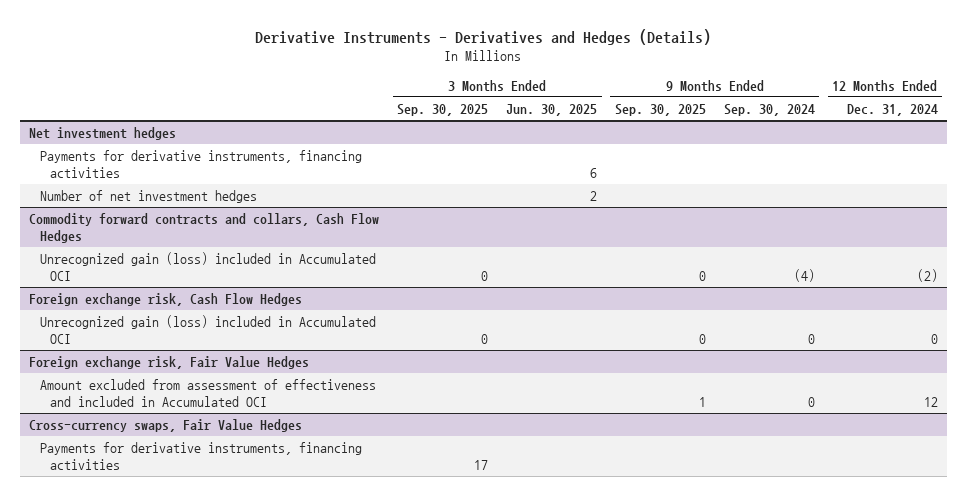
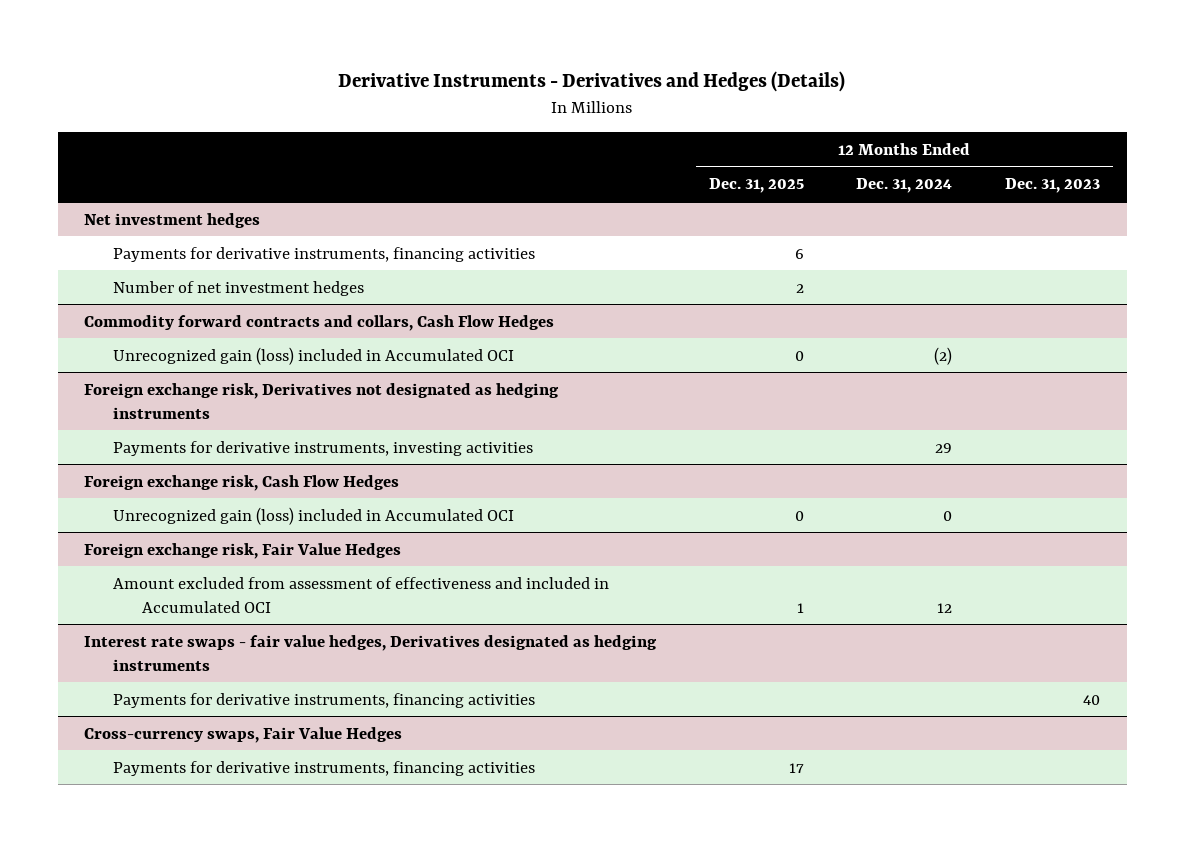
- | 3 Months Ended Sep. 30, 2025 | 3 Months Ended Jun. 30, 2025 | 9 Months Ended Sep. 30, 2025 | 9 Months Ended Sep. 30, 2024 | 12 Months Ended Dec. 31, 2024
+ | 12 Months Ended Dec. 31, 2025 | 12 Months Ended Dec. 31, 2024 | 12 Months Ended Dec. 31, 2023
+ Foreign exchange risk, Derivatives not designated as hedging instruments
+ Payments for derivative instruments, investing activities | | 29 |
+ Interest rate swaps - fair value hedges, Derivatives designated as hedging instruments
+ Payments for derivative instruments, financing activities | | | 40

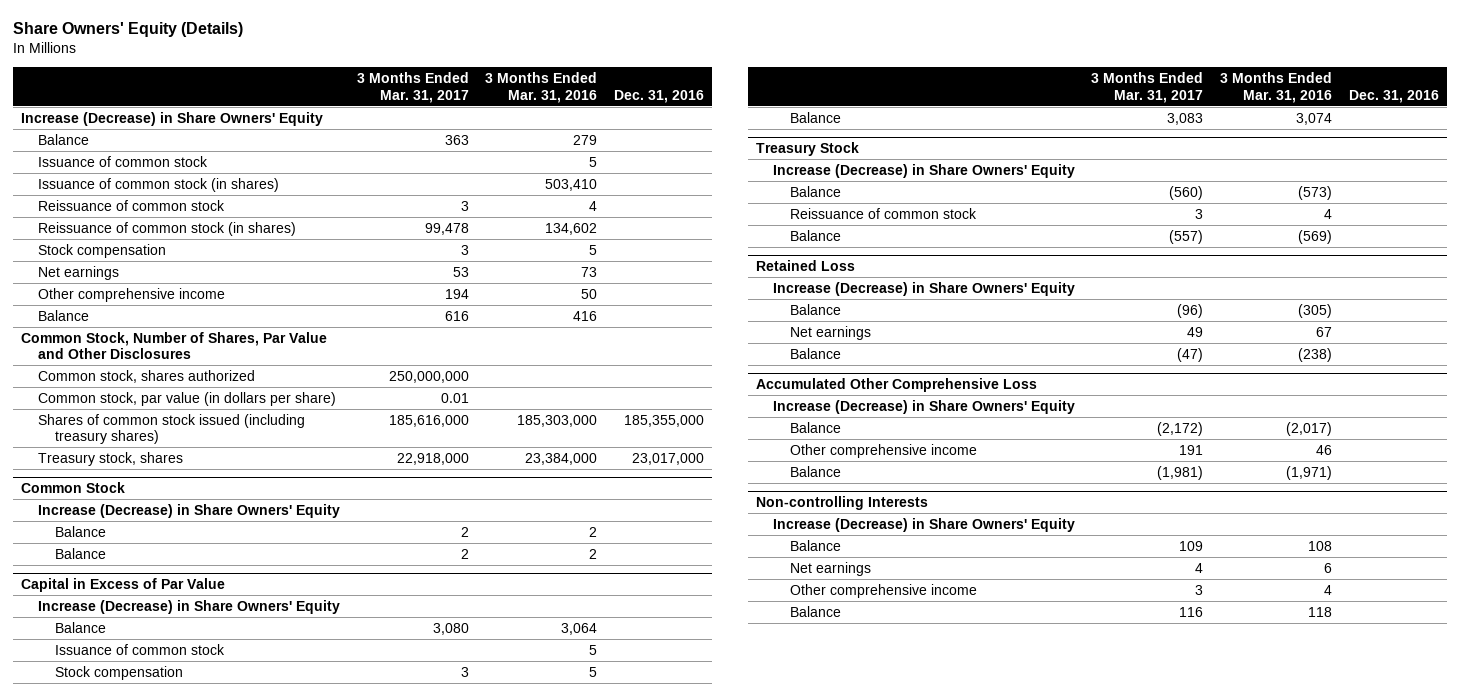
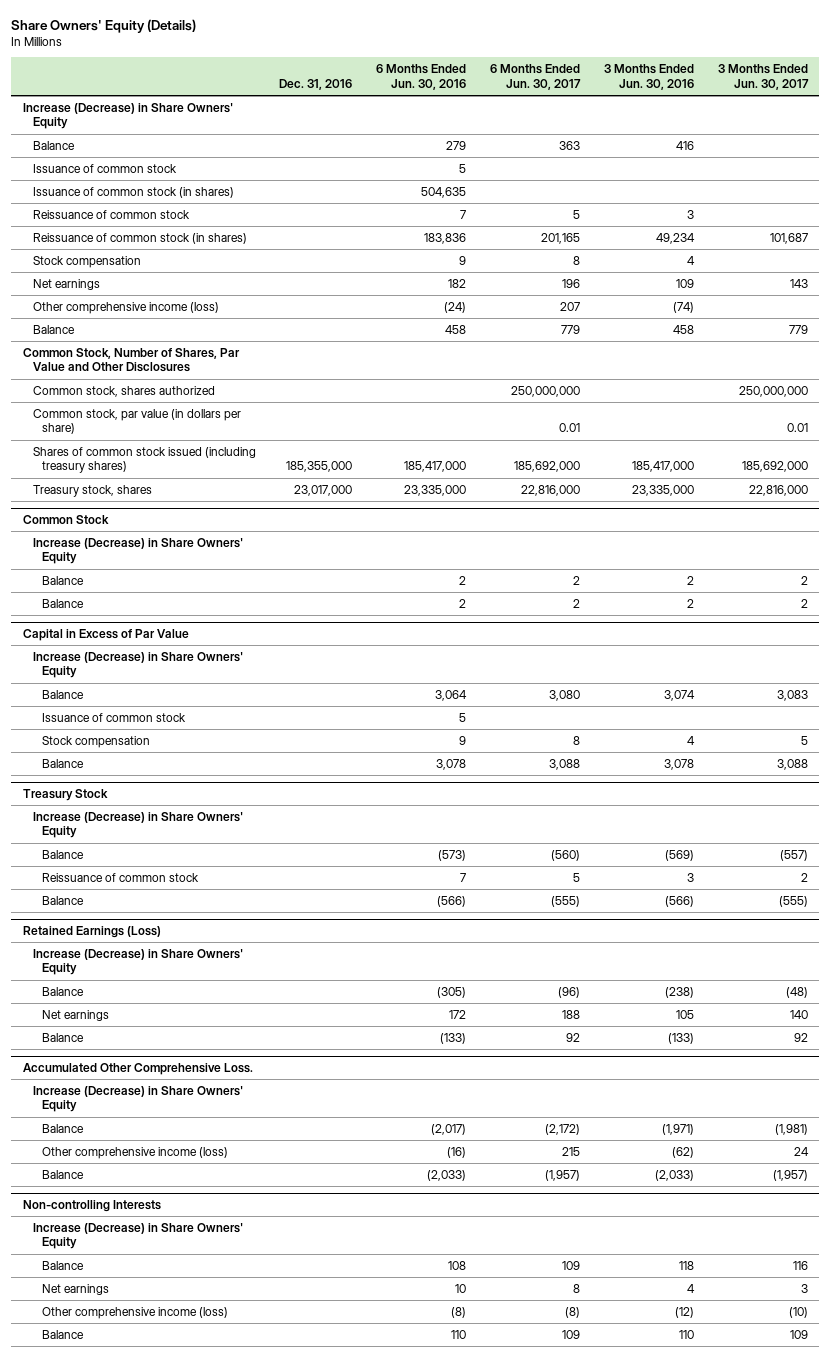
- | 3 Months Ended Mar. 31, 2017 | 3 Months Ended Mar. 31, 2016 | Dec. 31, 2016
+ | Dec. 31, 2016 | 6 Months Ended Jun. 30, 2016 | 6 Months Ended Jun. 30, 2017 | 3 Months Ended Jun. 30, 2016 | 3 Months Ended Jun. 30, 2017
- Other comprehensive income | 194 | 50 |
+ Other comprehensive income (loss) | | (24) | 207 | (74) |
- Retained Loss
+ Retained Earnings (Loss)
- Accumulated Other Comprehensive Loss
+ Accumulated Other Comprehensive Loss.
- Other comprehensive income | 191 | 46 |
+ Other comprehensive income (loss) | | (16) | 215 | (62) | 24
@ Non-controlling Interests
- Other comprehensive income | 3 | 4 |
+ Other comprehensive income (loss) | | (8) | (8) | (12) | (10)

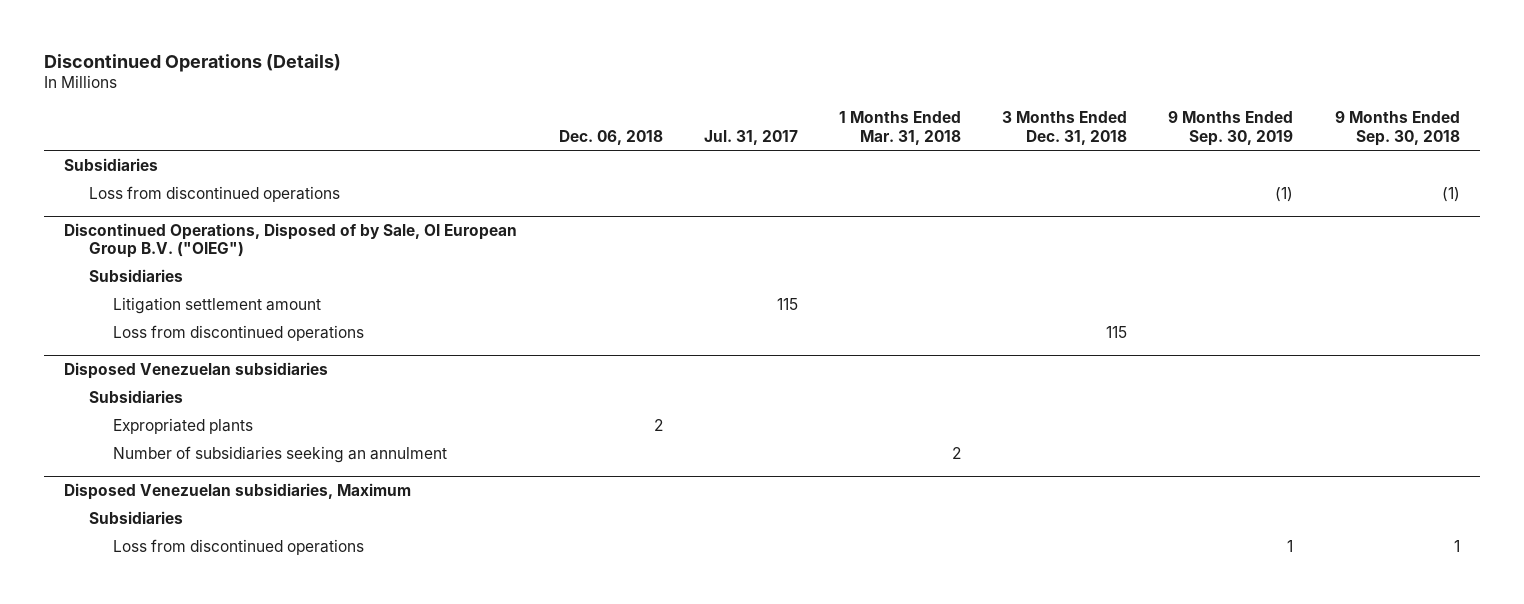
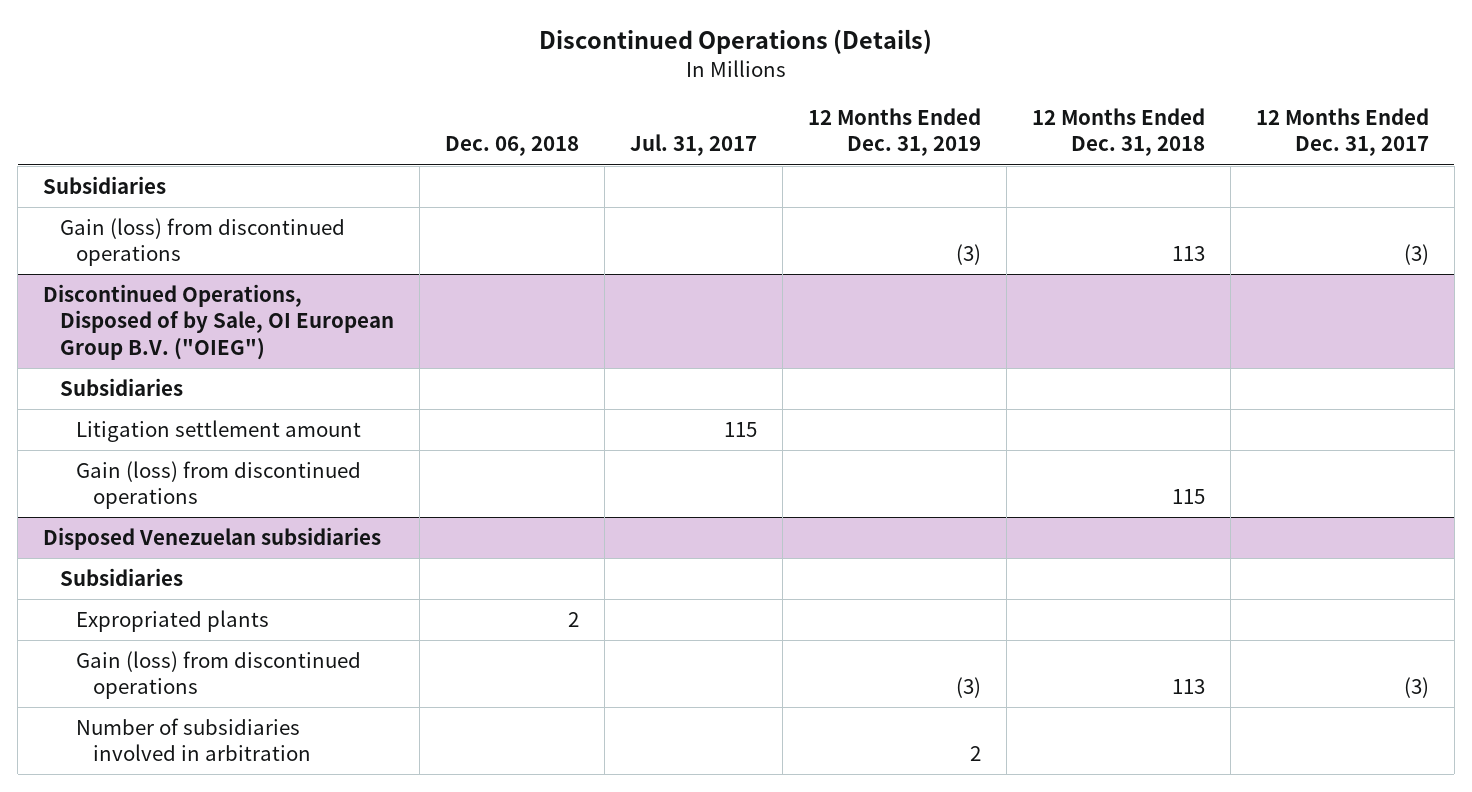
- | Dec. 06, 2018 | Jul. 31, 2017 | 1 Months Ended Mar. 31, 2018 | 3 Months Ended Dec. 31, 2018 | 9 Months Ended Sep. 30, 2019 | 9 Months Ended Sep. 30, 2018
+ | Dec. 06, 2018 | Jul. 31, 2017 | 12 Months Ended Dec. 31, 2019 | 12 Months Ended Dec. 31, 2018 | 12 Months Ended Dec. 31, 2017
- Loss from discontinued operations | | | | | (1) | (1)
+ Gain (loss) from discontinued operations | | | (3) | 113 | (3)
@ Discontinued Operations, Disposed of by Sale, OI European Group B.V. ("OIEG")
- Loss from discontinued operations | | | | 115 | |
+ Gain (loss) from discontinued operations | | | | 115 |
@ Disposed Venezuelan subsidiaries
- Number of subsidiaries seeking an annulment | | | 2 | | |
- Disposed Venezuelan subsidiaries, Maximum
- Subsidiaries
- Loss from discontinued operations | | | | | 1 | 1
@ Disposed Venezuelan subsidiaries
+ Gain (loss) from discontinued operations | | | (3) | 113 | (3)
+ Number of subsidiaries involved in arbitration | | | 2 | |

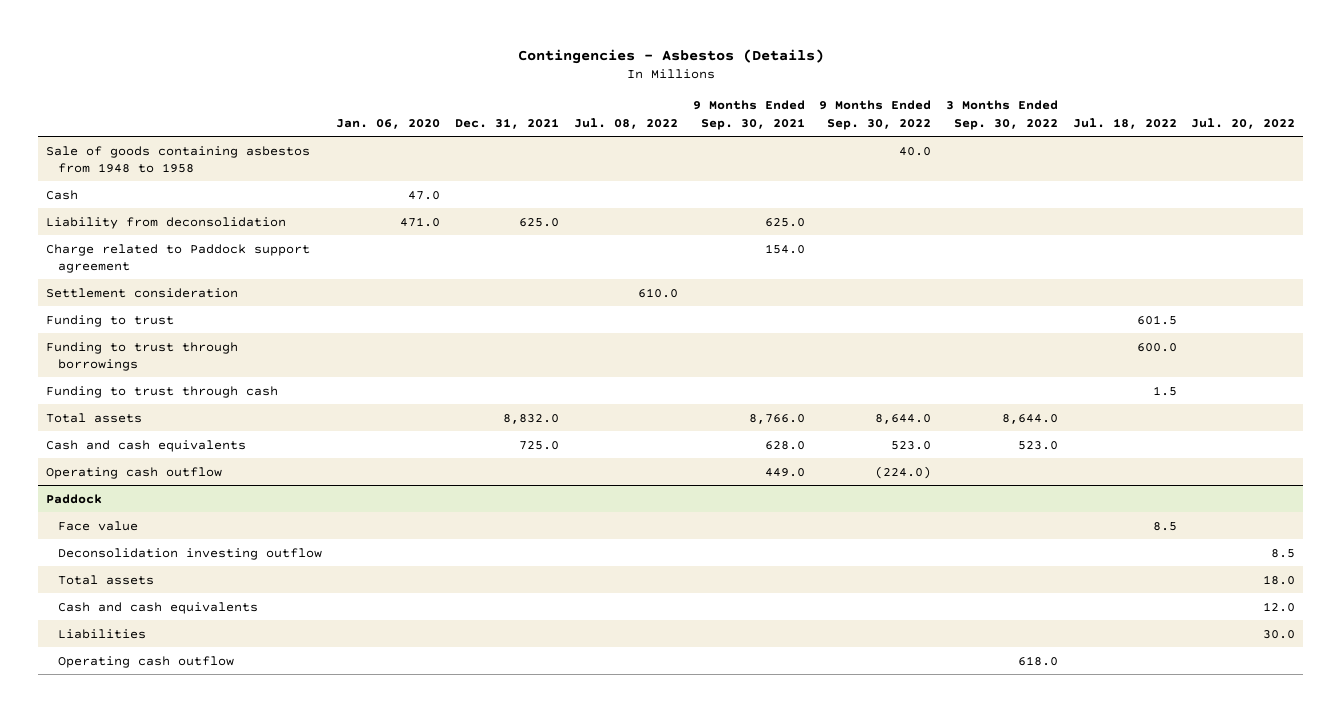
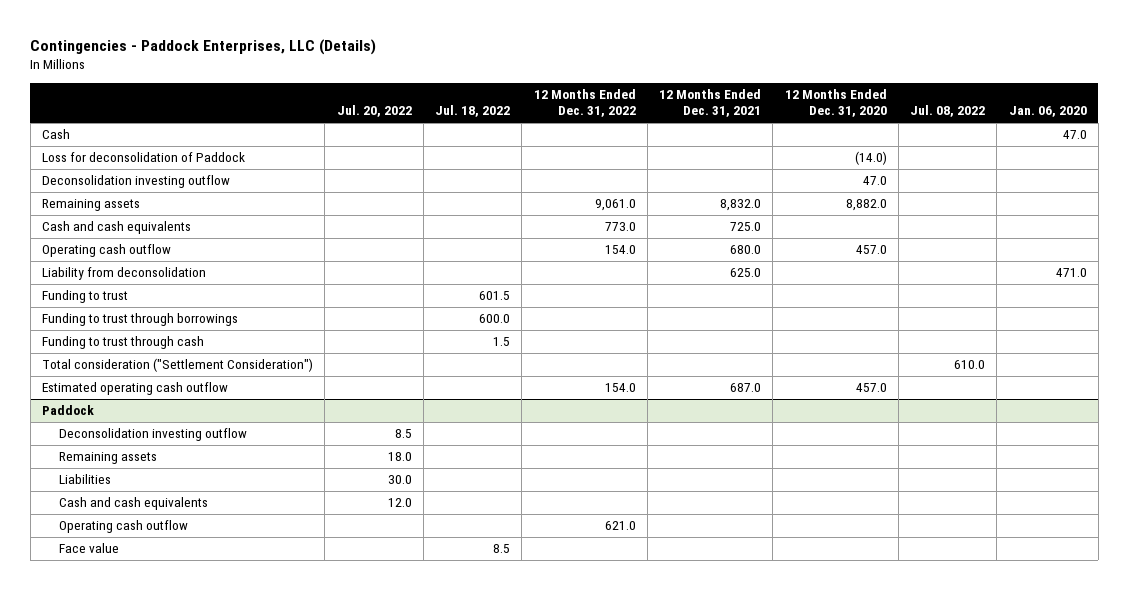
- Contingencies - Asbestos (Details)
+ Contingencies - Paddock Enterprises, LLC (Details)
- | Jan. 06, 2020 | Dec. 31, 2021 | Jul. 08, 2022 | 9 Months Ended Sep. 30, 2021 | 9 Months Ended Sep. 30, 2022 | 3 Months Ended Sep. 30, 2022 | Jul. 18, 2022 | Jul. 20, 2022
+ | Jul. 20, 2022 | Jul. 18, 2022 | 12 Months Ended Dec. 31, 2022 | 12 Months Ended Dec. 31, 2021 | 12 Months Ended Dec. 31, 2020 | Jul. 08, 2022 | Jan. 06, 2020
- Sale of goods containing asbestos from 1948 to 1958 | | | | | 40.0 | | |
+ Loss for deconsolidation of Paddock | | | | | (14.0) | |
+ Deconsolidation investing outflow | | | | | 47.0 | |
+ Remaining assets | | | 9,061.0 | 8,832.0 | 8,882.0 | |
moved up: Cash and cash equivalents | | | 773.0 | 725.0 | | |
moved up: Operating cash outflow | | | 154.0 | 680.0 | 457.0 | |
- Charge related to Paddock support agreement | | | | 154.0 | | | |
- Settlement consideration | | | 610.0 | | | | |
- Total assets | | 8,832.0 | | 8,766.0 | 8,644.0 | 8,644.0 | |
+ Total consideration ("Settlement Consideration") | | | | | | 610.0 |
+ Estimated operating cash outflow | | | 154.0 | 687.0 | 457.0 | |
@ Paddock
- Total assets | | | | | | | | 18.0
+ Remaining assets | 18.0 | | | | | |
moved down: Cash and cash equivalents | 12.0 | | | | | |
moved down: Face value | | 8.5 | | | | |

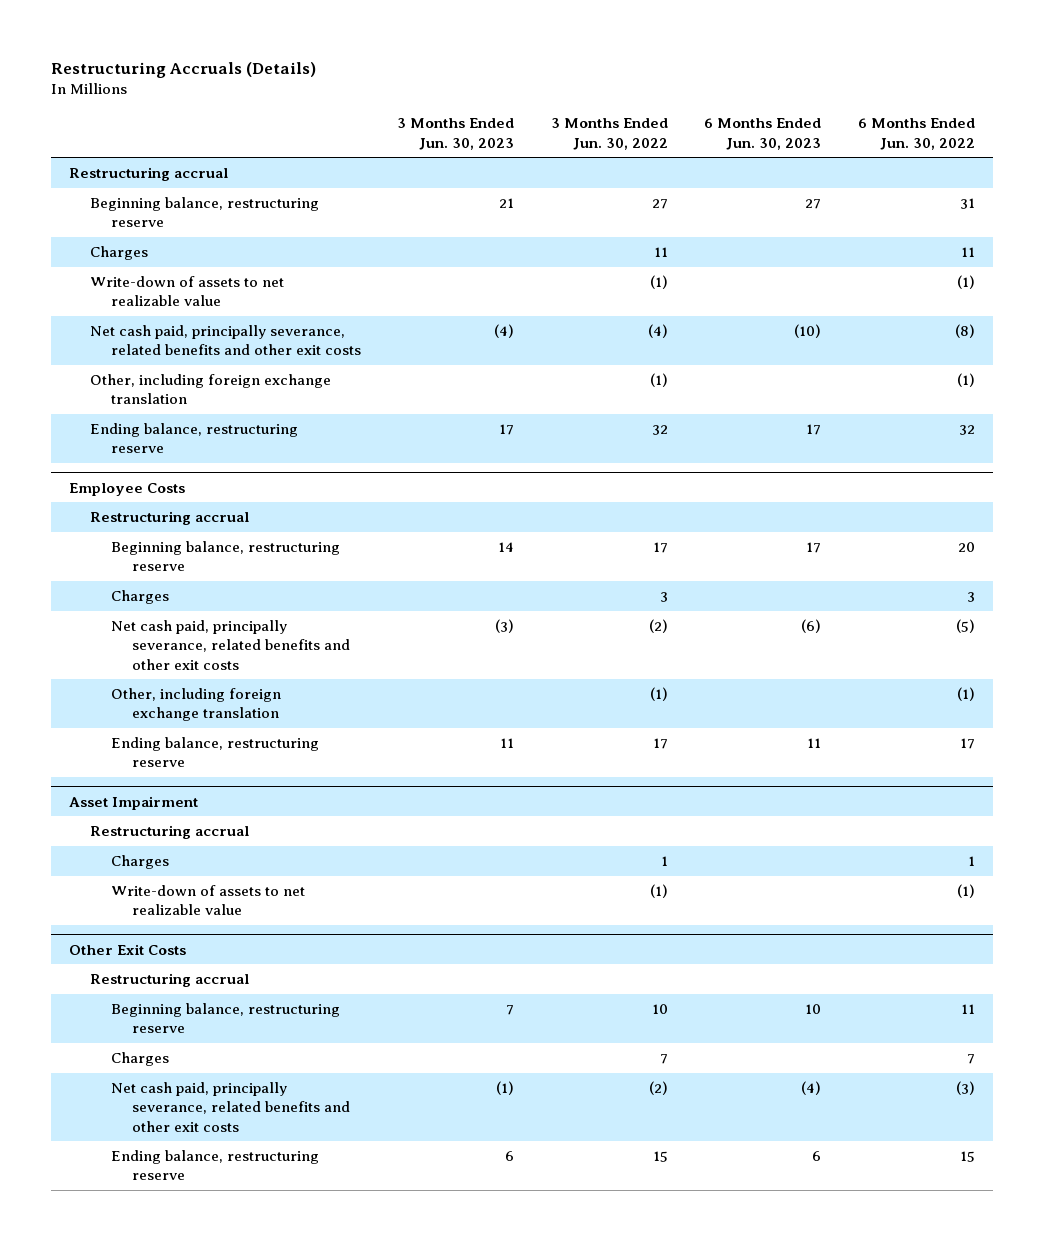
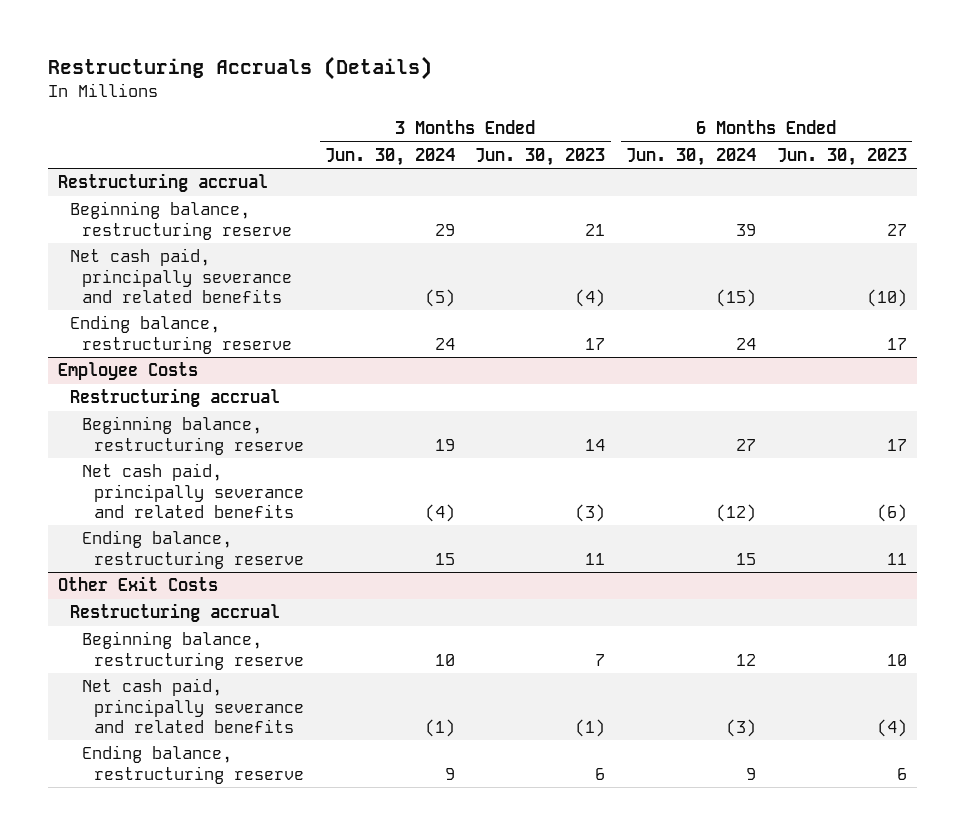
- | 3 Months Ended Jun. 30, 2023 | 3 Months Ended Jun. 30, 2022 | 6 Months Ended Jun. 30, 2023 | 6 Months Ended Jun. 30, 2022
+ | 3 Months Ended Jun. 30, 2024 | 3 Months Ended Jun. 30, 2023 | 6 Months Ended Jun. 30, 2024 | 6 Months Ended Jun. 30, 2023
- Charges | | 11 | | 11
- Write-down of assets to net realizable value | | (1) | | (1)
- Net cash paid, principally severance, related benefits and other exit costs | (4) | (4) | (10) | (8)
- Other, including foreign exchange translation | | (1) | | (1)
+ Net cash paid, principally severance and related benefits | (5) | (4) | (15) | (10)
@ Employee Costs
- Charges | | 3 | | 3
- Net cash paid, principally severance, related benefits and other exit costs | (3) | (2) | (6) | (5)
- Other, including foreign exchange translation | | (1) | | (1)
+ Net cash paid, principally severance and related benefits | (4) | (3) | (12) | (6)
- Asset Impairment
- Restructuring accrual
- Charges | | 1 | | 1
- Write-down of assets to net realizable value | | (1) | | (1)
@ Other Exit Costs
- Charges | | 7 | | 7
- Net cash paid, principally severance, related benefits and other exit costs | (1) | (2) | (4) | (3)
+ Net cash paid, principally severance and related benefits | (1) | (1) | (3) | (4)

